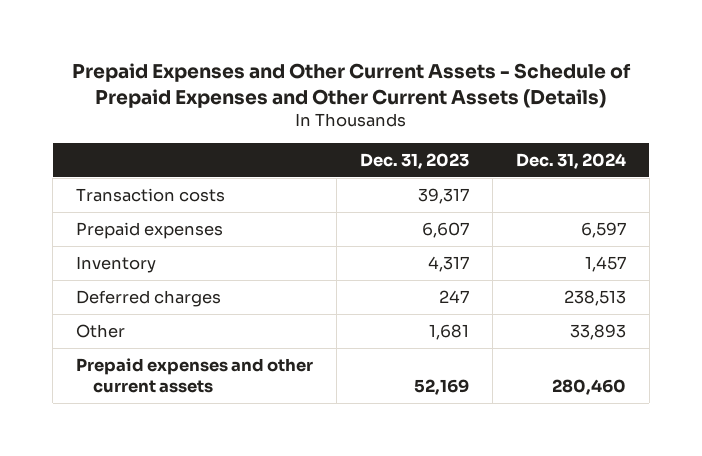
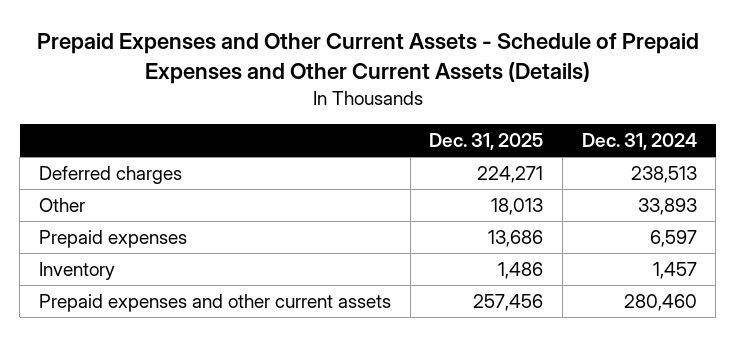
- | Dec. 31, 2023 | Dec. 31, 2024
+ | Dec. 31, 2025 | Dec. 31, 2024
- Transaction costs | 39,317 |
moved down: Prepaid expenses | 13,686 | 6,597
moved down: Inventory | 1,486 | 1,457

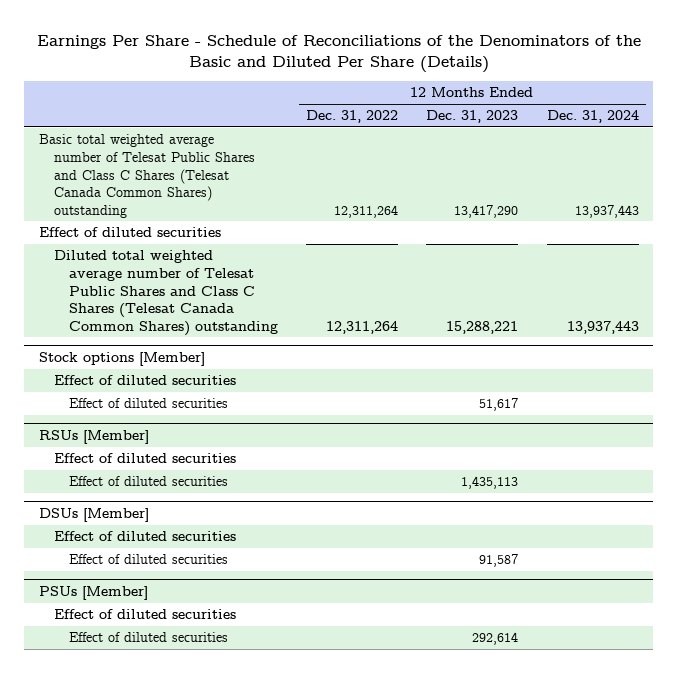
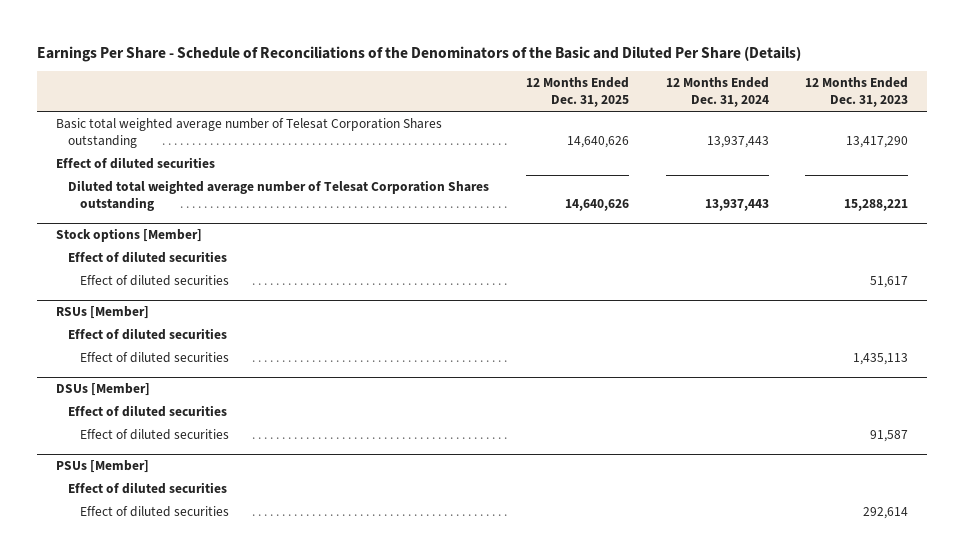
- | 12 Months Ended Dec. 31, 2022 | 12 Months Ended Dec. 31, 2023 | 12 Months Ended Dec. 31, 2024
+ | 12 Months Ended Dec. 31, 2025 | 12 Months Ended Dec. 31, 2024 | 12 Months Ended Dec. 31, 2023
- Basic total weighted average number of Telesat Public Shares and Class C Shares (Telesat Canada Common Shares) outstanding | 12,311,264 | 13,417,290 | 13,937,443
+ Basic total weighted average number of Telesat Corporation Shares outstanding | 14,640,626 | 13,937,443 | 13,417,290
- Diluted total weighted average number of Telesat Public Shares and Class C Shares (Telesat Canada Common Shares) outstanding | 12,311,264 | 15,288,221 | 13,937,443
+ Diluted total weighted average number of Telesat Corporation Shares outstanding | 14,640,626 | 13,937,443 | 15,288,221

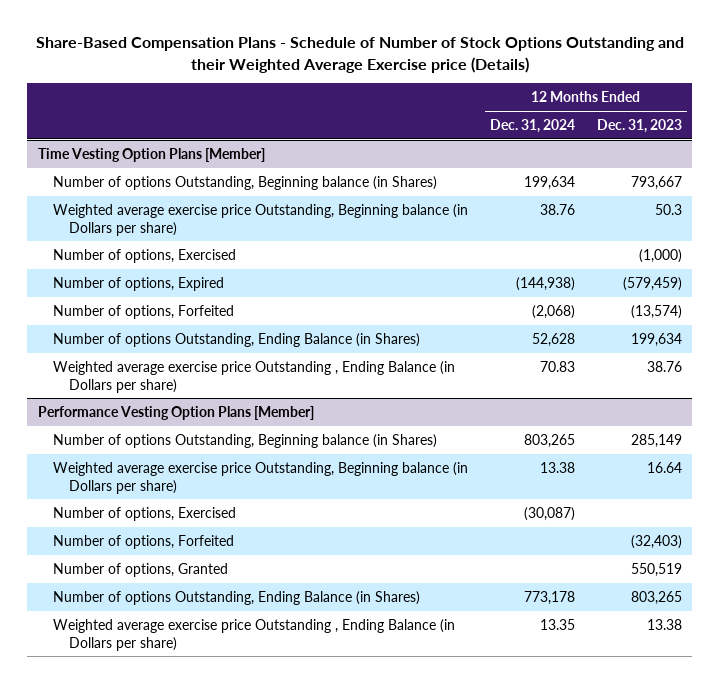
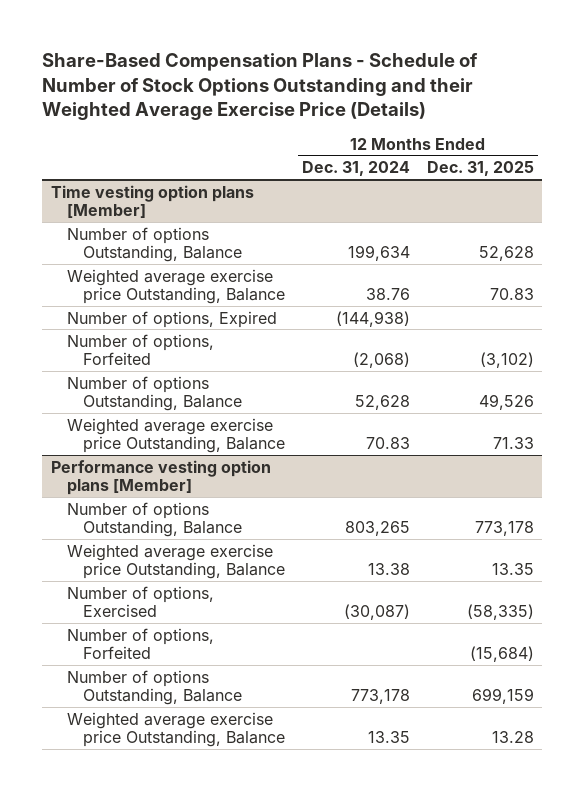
- Share-Based Compensation Plans - Schedule of Number of Stock Options Outstanding and their Weighted Average Exercise price (Details)
+ Share-Based Compensation Plans - Schedule of Number of Stock Options Outstanding and their Weighted Average Exercise Price (Details)
- | 12 Months Ended Dec. 31, 2024 | 12 Months Ended Dec. 31, 2023
+ | 12 Months Ended Dec. 31, 2024 | 12 Months Ended Dec. 31, 2025
- Time Vesting Option Plans [Member]
- Number of options Outstanding, Beginning balance (in Shares) | 199,634 | 793,667
- Weighted average exercise price Outstanding, Beginning balance (in Dollars per share) | 38.76 | 50.3
- Number of options, Exercised | | (1,000)
+ Time vesting option plans [Member]
+ Number of options Outstanding, Balance | 199,634 | 52,628
+ Weighted average exercise price Outstanding, Balance | 38.76 | 70.83
- Number of options Outstanding, Ending Balance (in Shares) | 52,628 | 199,634
- Weighted average exercise price Outstanding , Ending Balance (in Dollars per share) | 70.83 | 38.76
- Performance Vesting Option Plans [Member]
- Number of options Outstanding, Beginning balance (in Shares) | 803,265 | 285,149
- Weighted average exercise price Outstanding, Beginning balance (in Dollars per share) | 13.38 | 16.64
+ Number of options Outstanding, Balance | 52,628 | 49,526
+ Weighted average exercise price Outstanding, Balance | 70.83 | 71.33
+ Performance vesting option plans [Member]
+ Number of options Outstanding, Balance | 803,265 | 773,178
+ Weighted average exercise price Outstanding, Balance | 13.38 | 13.35
- Number of options, Granted | | 550,519
- Number of options Outstanding, Ending Balance (in Shares) | 773,178 | 803,265
- Weighted average exercise price Outstanding , Ending Balance (in Dollars per share) | 13.35 | 13.38
+ Number of options Outstanding, Balance | 773,178 | 699,159
+ Weighted average exercise price Outstanding, Balance | 13.35 | 13.28

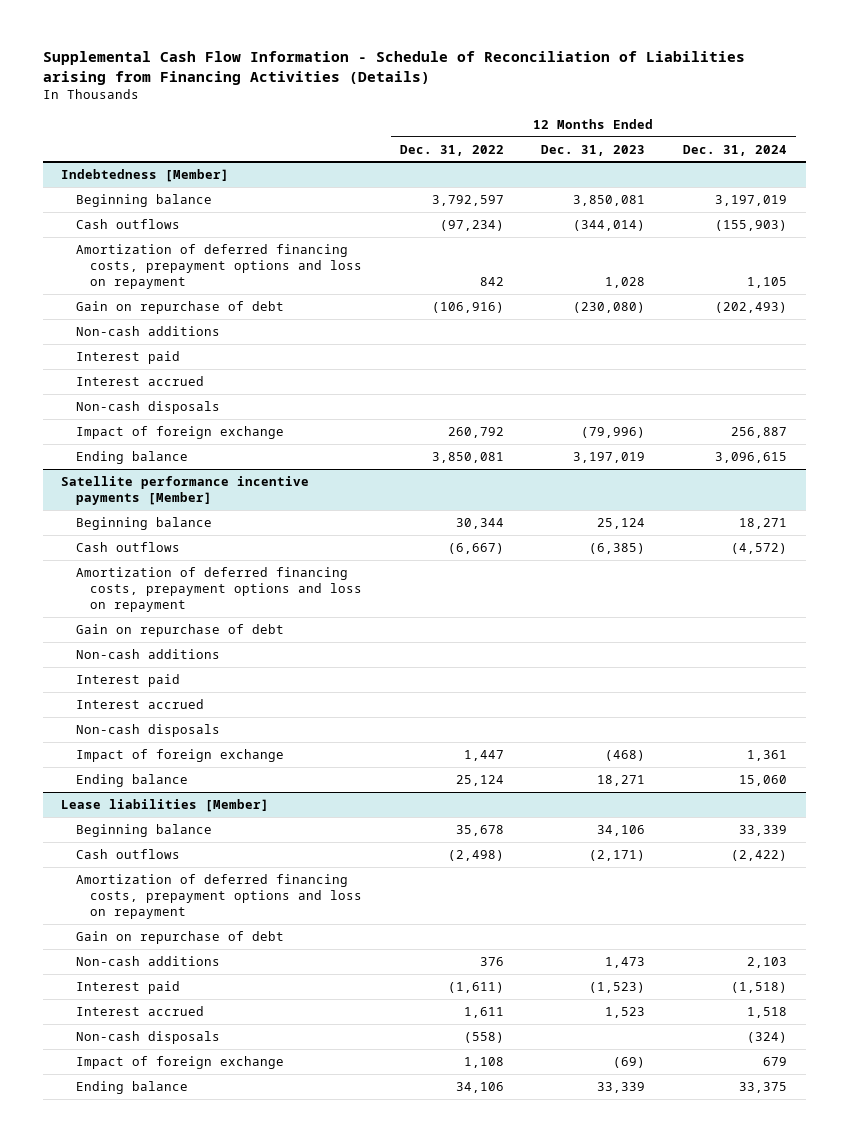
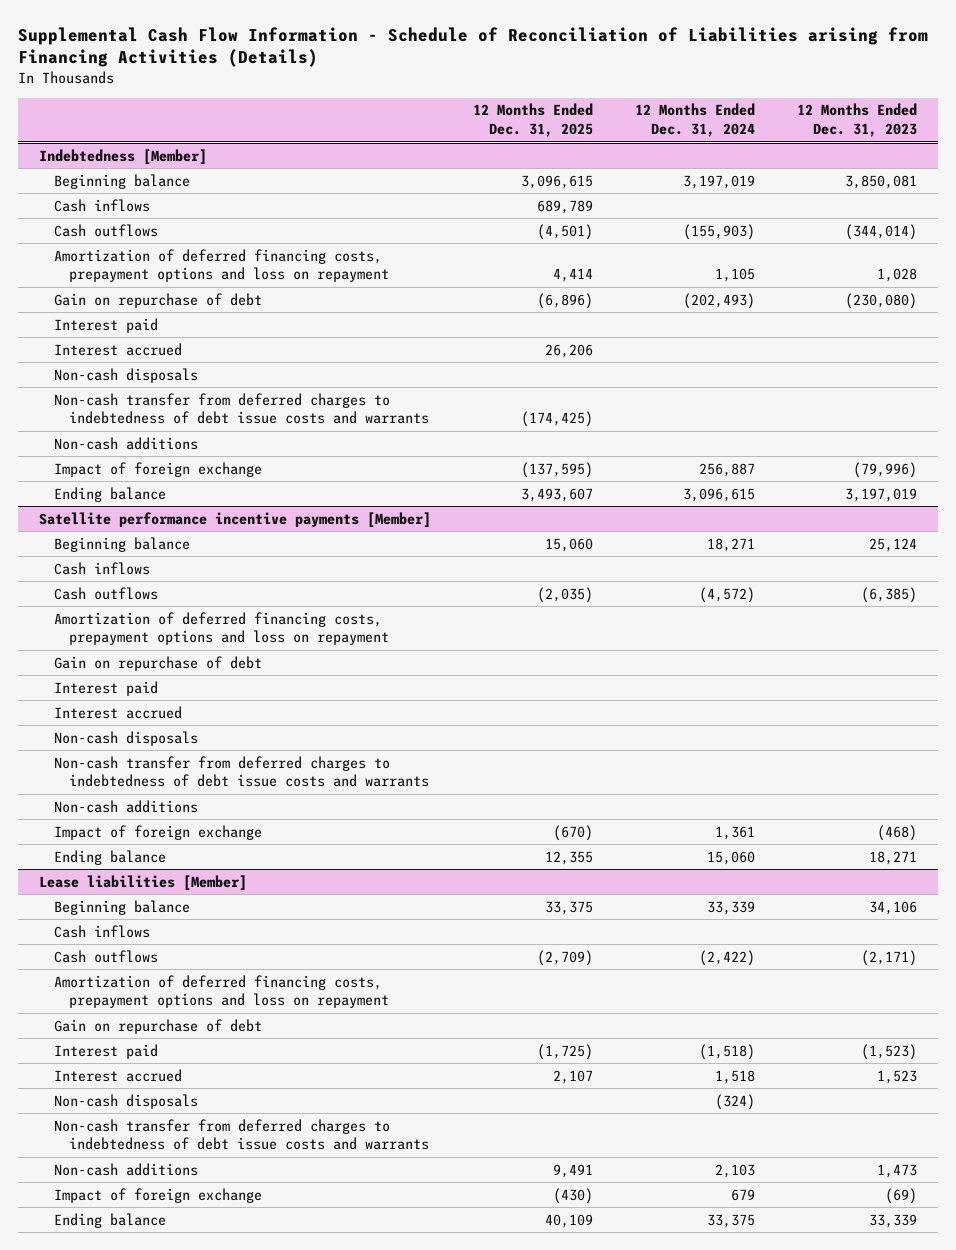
- | 12 Months Ended Dec. 31, 2022 | 12 Months Ended Dec. 31, 2023 | 12 Months Ended Dec. 31, 2024
+ | 12 Months Ended Dec. 31, 2025 | 12 Months Ended Dec. 31, 2024 | 12 Months Ended Dec. 31, 2023
@ Indebtedness [Member]
+ Cash inflows | 689,789 | |
+ Non-cash transfer from deferred charges to indebtedness of debt issue costs and warrants | (174,425) | |
moved down: Non-cash additions
@ Satellite performance incentive payments [Member]
+ Cash inflows
+ Non-cash transfer from deferred charges to indebtedness of debt issue costs and warrants
moved down: Non-cash additions
@ Lease liabilities [Member]
+ Cash inflows
+ Non-cash transfer from deferred charges to indebtedness of debt issue costs and warrants
moved down: Non-cash additions | 9,491 | 2,103 | 1,473

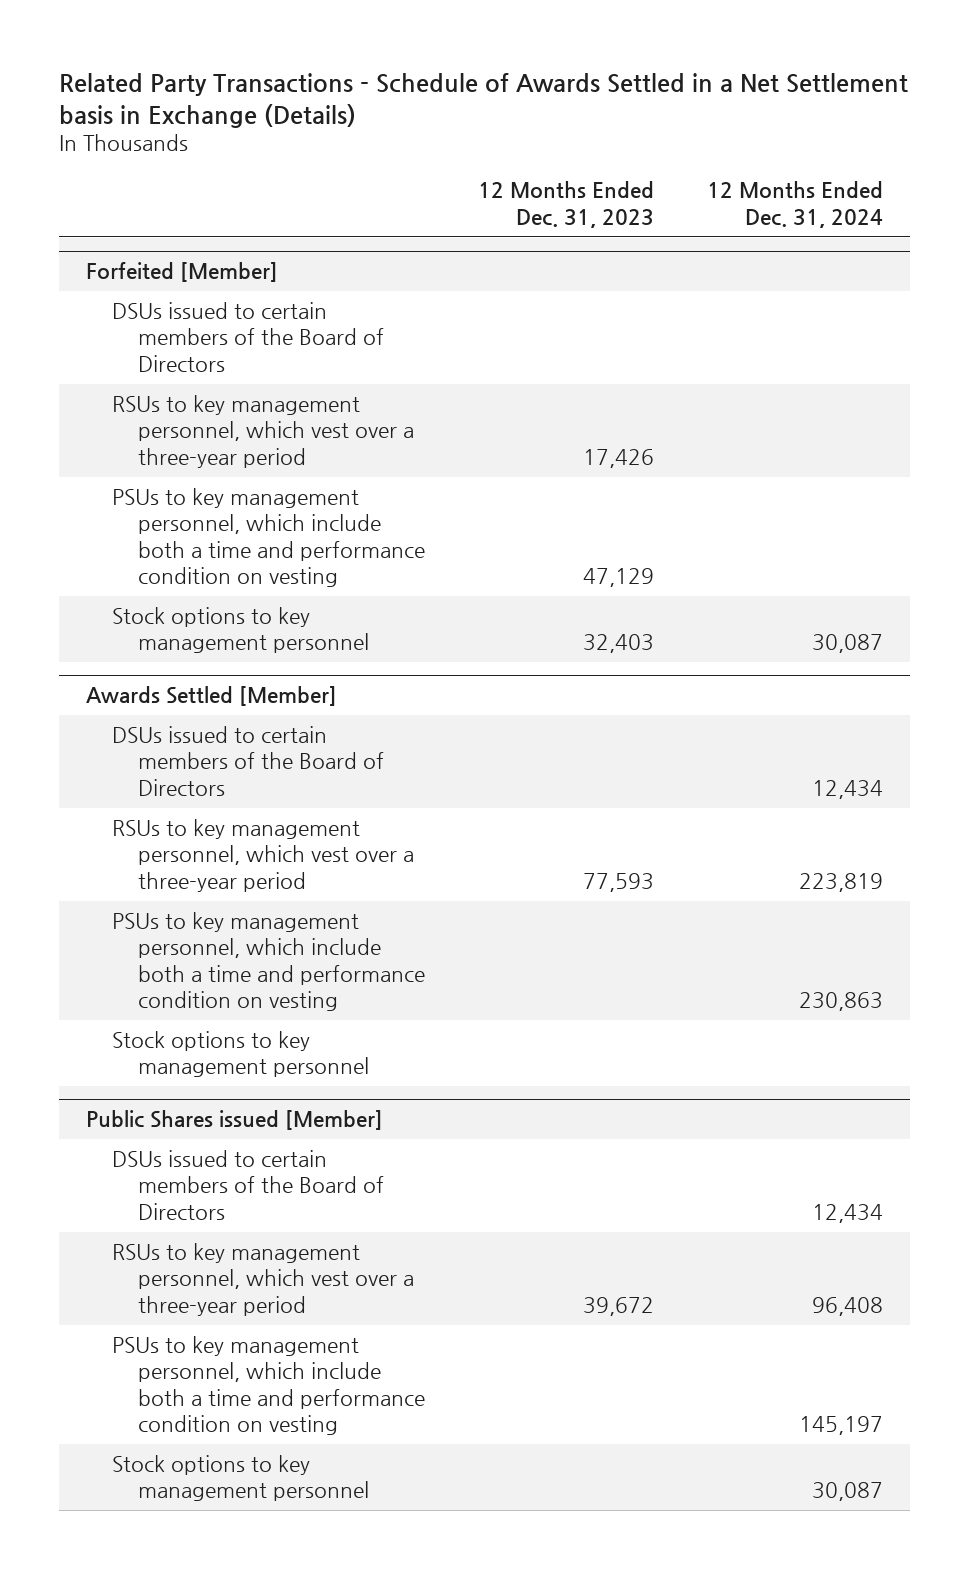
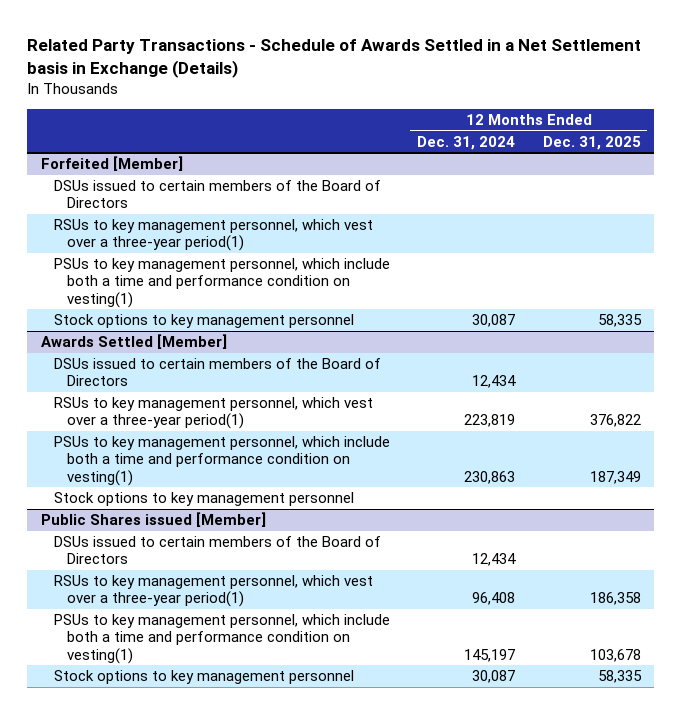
- | 12 Months Ended Dec. 31, 2023 | 12 Months Ended Dec. 31, 2024
+ | 12 Months Ended Dec. 31, 2024 | 12 Months Ended Dec. 31, 2025
@ Forfeited [Member]
- RSUs to key management personnel, which vest over a three-year period | 17,426 |
- PSUs to key management personnel, which include both a time and performance condition on vesting | 47,129 |
+ RSUs to key management personnel, which vest over a three-year period(1)
+ PSUs to key management personnel, which include both a time and performance condition on vesting(1)
@ Awards Settled [Member]
- RSUs to key management personnel, which vest over a three-year period | 77,593 | 223,819
- PSUs to key management personnel, which include both a time and performance condition on vesting | | 230,863
+ RSUs to key management personnel, which vest over a three-year period(1) | 223,819 | 376,822
+ PSUs to key management personnel, which include both a time and performance condition on vesting(1) | 230,863 | 187,349
@ Public Shares issued [Member]
- RSUs to key management personnel, which vest over a three-year period | 39,672 | 96,408
- PSUs to key management personnel, which include both a time and performance condition on vesting | | 145,197
+ RSUs to key management personnel, which vest over a three-year period(1) | 96,408 | 186,358
+ PSUs to key management personnel, which include both a time and performance condition on vesting(1) | 145,197 | 103,678

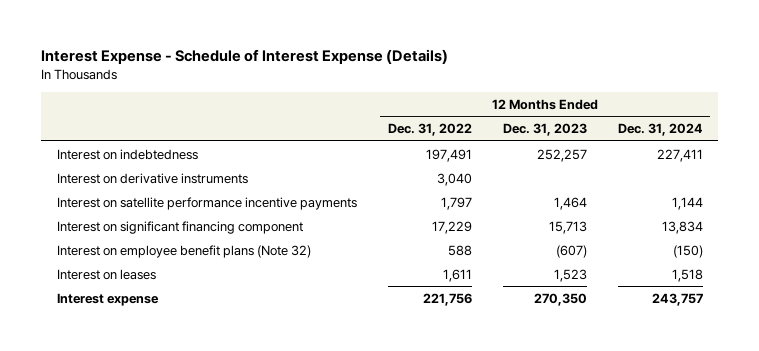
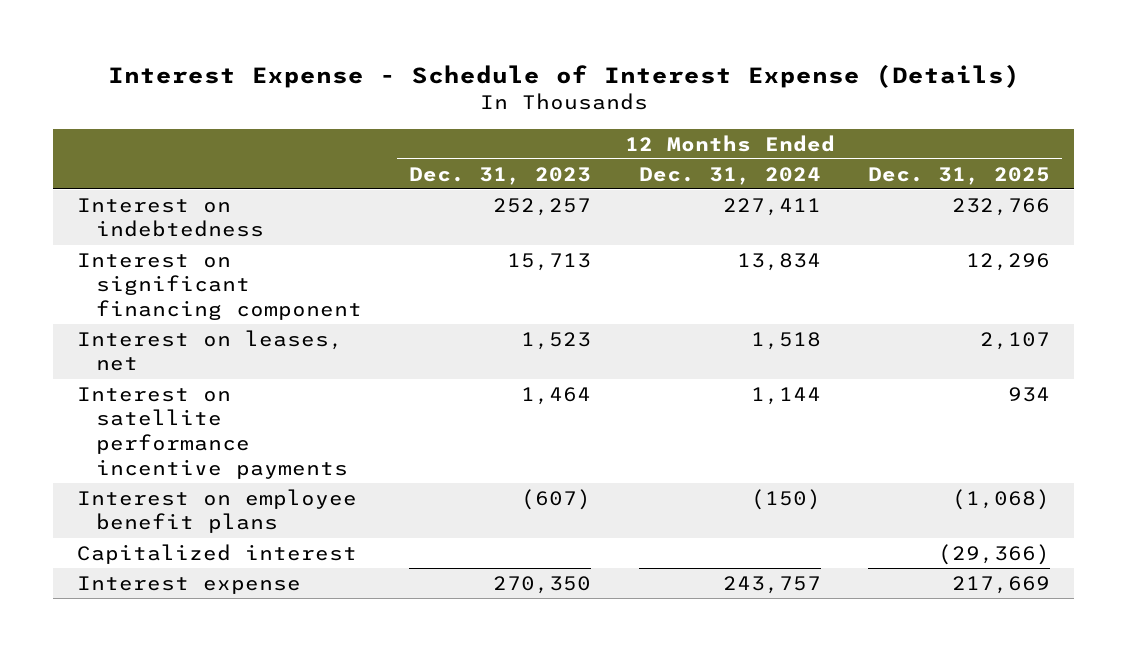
- | 12 Months Ended Dec. 31, 2022 | 12 Months Ended Dec. 31, 2023 | 12 Months Ended Dec. 31, 2024
+ | 12 Months Ended Dec. 31, 2023 | 12 Months Ended Dec. 31, 2024 | 12 Months Ended Dec. 31, 2025
- Interest on derivative instruments | 3,040 | |
- Interest on employee benefit plans (Note 32) | 588 | (607) | (150)
- Interest on leases | 1,611 | 1,523 | 1,518
+ Interest on leases, net | 1,523 | 1,518 | 2,107
moved down: Interest on satellite performance incentive payments | 1,464 | 1,144 | 934
+ Interest on employee benefit plans | (607) | (150) | (1,068)
+ Capitalized interest | | | (29,366)

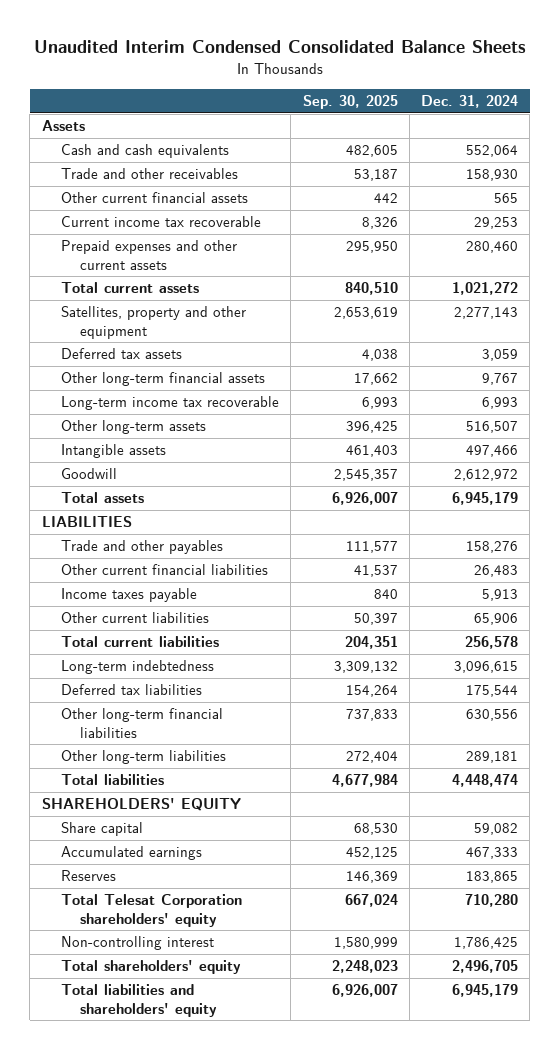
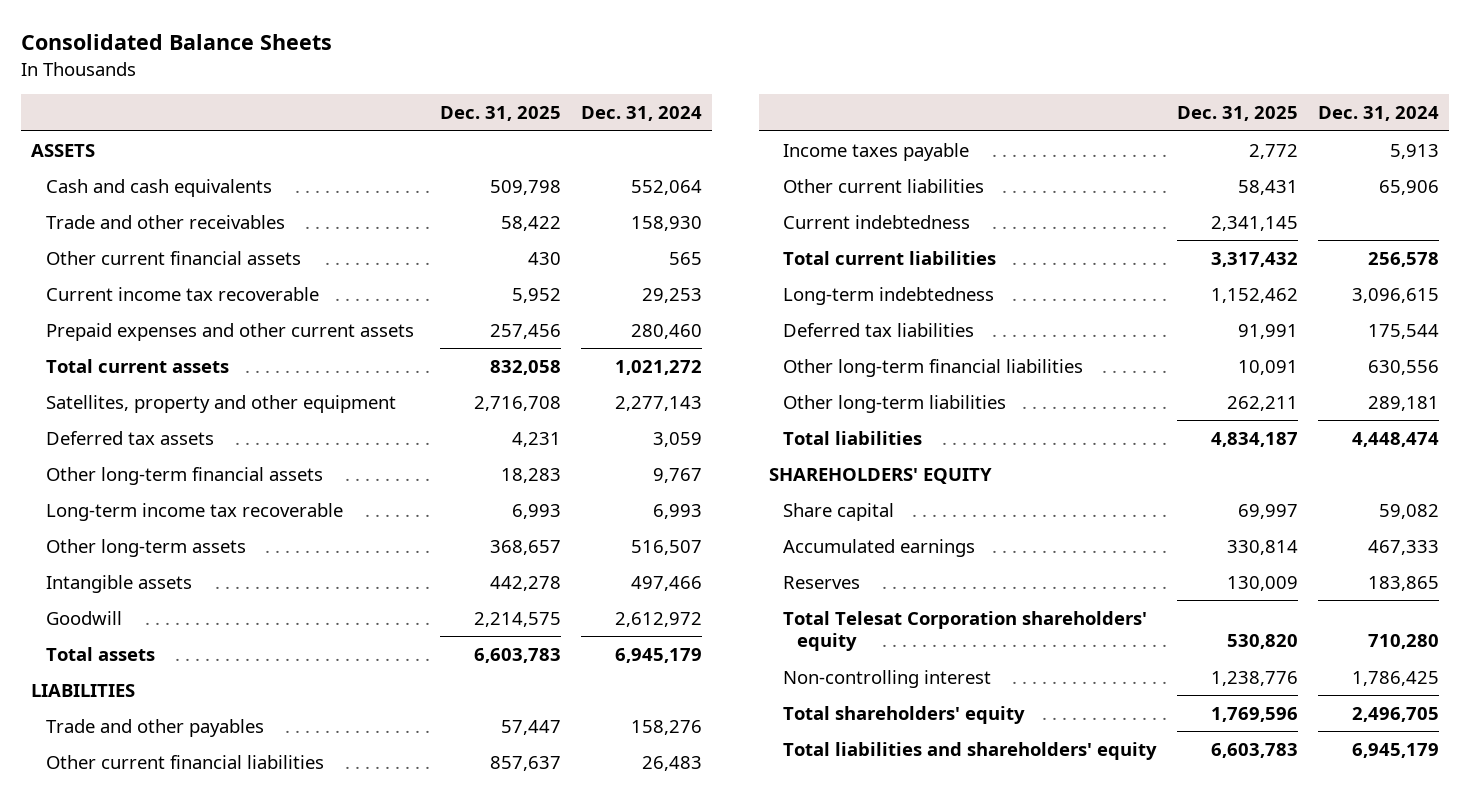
- Unaudited Interim Condensed Consolidated Balance Sheets
+ Consolidated Balance Sheets
- | Sep. 30, 2025 | Dec. 31, 2024
+ | Dec. 31, 2025 | Dec. 31, 2024
- Assets
+ ASSETS
+ Current indebtedness | 2,341,145 |

